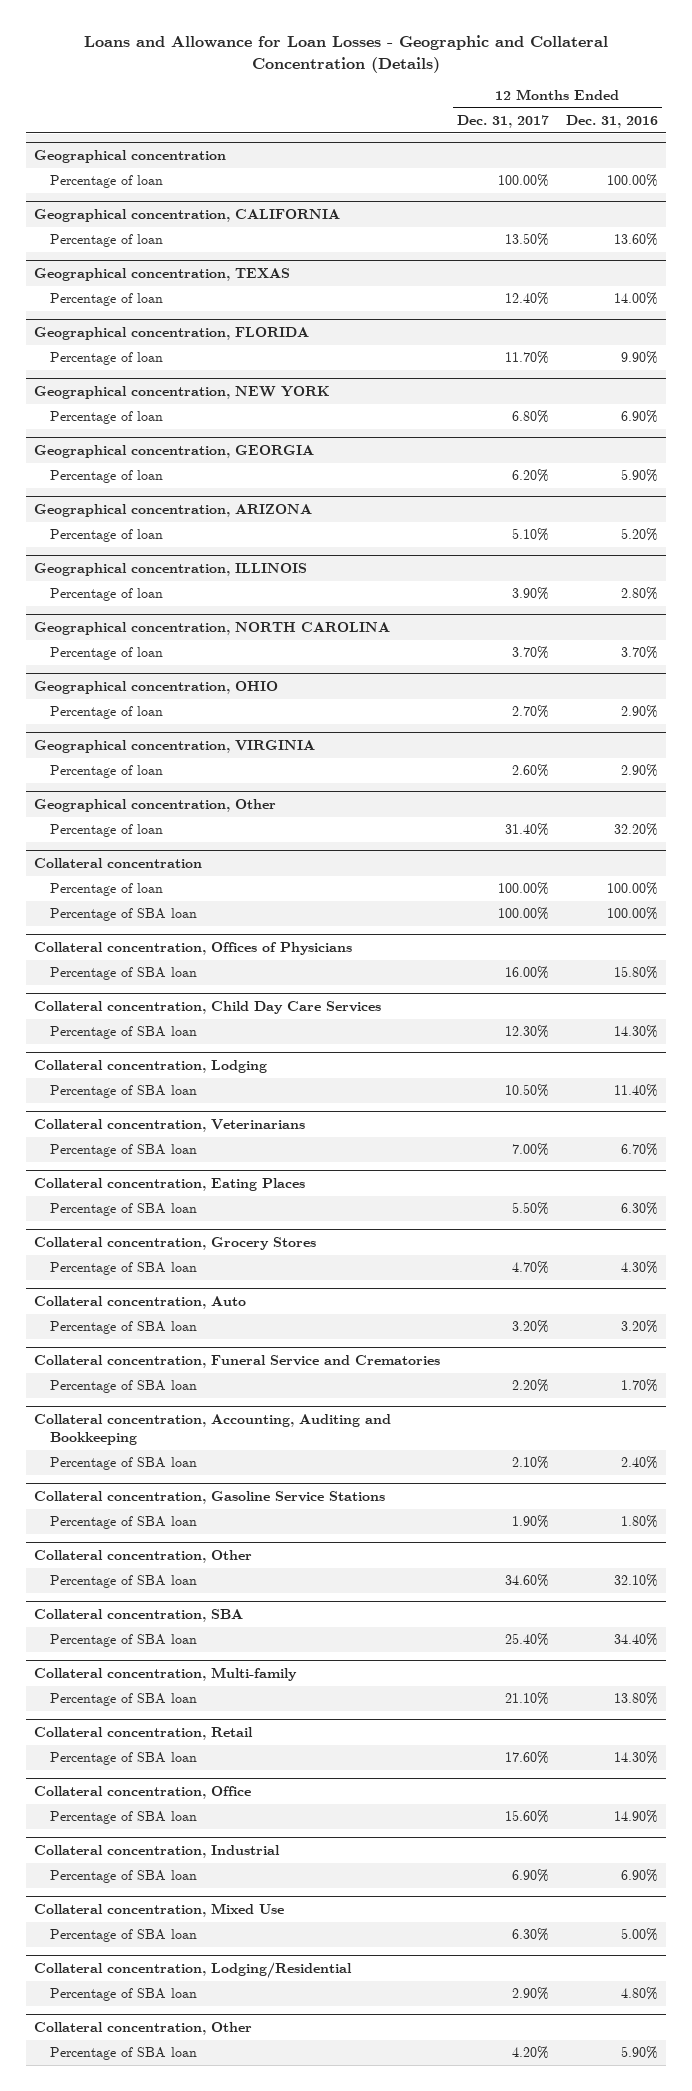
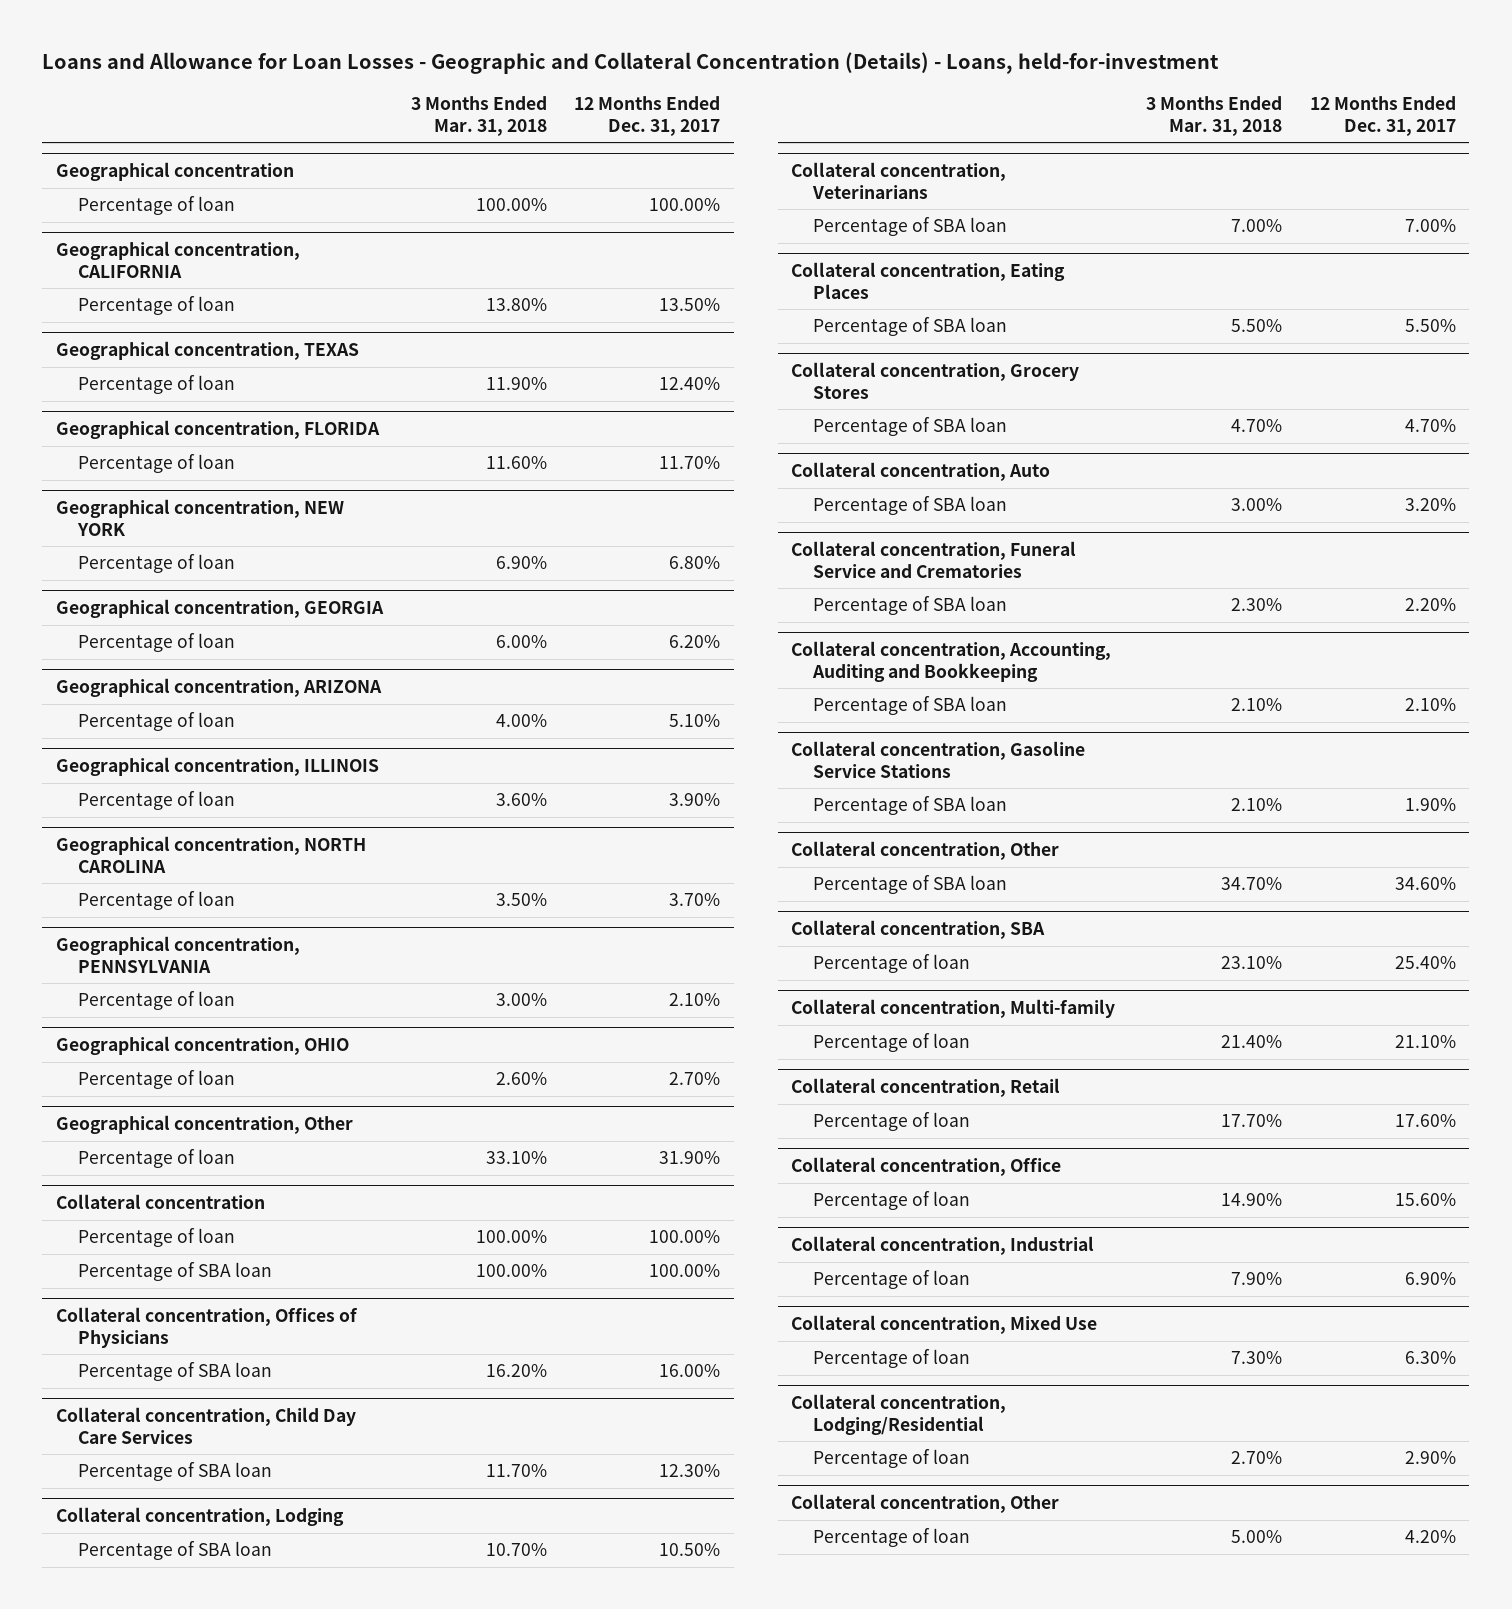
- Loans and Allowance for Loan Losses - Geographic and Collateral Concentration (Details)
+ Loans and Allowance for Loan Losses - Geographic and Collateral Concentration (Details) - Loans, held-for-investment
- | 12 Months Ended Dec. 31, 2017 | 12 Months Ended Dec. 31, 2016
+ | 3 Months Ended Mar. 31, 2018 | 12 Months Ended Dec. 31, 2017
+ Geographical concentration, PENNSYLVANIA
+ Percentage of loan | 3.00% | 2.10%
- Geographical concentration, VIRGINIA
- Percentage of loan | 2.60% | 2.90%
@ Geographical concentration, Other
- Percentage of loan | 31.40% | 32.20%
+ Percentage of loan | 33.10% | 31.90%
@ Collateral concentration, SBA
- Percentage of SBA loan | 25.40% | 34.40%
+ Percentage of loan | 23.10% | 25.40%
@ Collateral concentration, Multi-family
- Percentage of SBA loan | 21.10% | 13.80%
+ Percentage of loan | 21.40% | 21.10%
@ Collateral concentration, Retail
- Percentage of SBA loan | 17.60% | 14.30%
+ Percentage of loan | 17.70% | 17.60%
@ Collateral concentration, Office
- Percentage of SBA loan | 15.60% | 14.90%
+ Percentage of loan | 14.90% | 15.60%
@ Collateral concentration, Industrial
- Percentage of SBA loan | 6.90% | 6.90%
+ Percentage of loan | 7.90% | 6.90%
@ Collateral concentration, Mixed Use
- Percentage of SBA loan | 6.30% | 5.00%
+ Percentage of loan | 7.30% | 6.30%
@ Collateral concentration, Lodging/Residential
- Percentage of SBA loan | 2.90% | 4.80%
+ Percentage of loan | 2.70% | 2.90%
@ Collateral concentration, Other
- Percentage of SBA loan | 4.20% | 5.90%
+ Percentage of loan | 5.00% | 4.20%

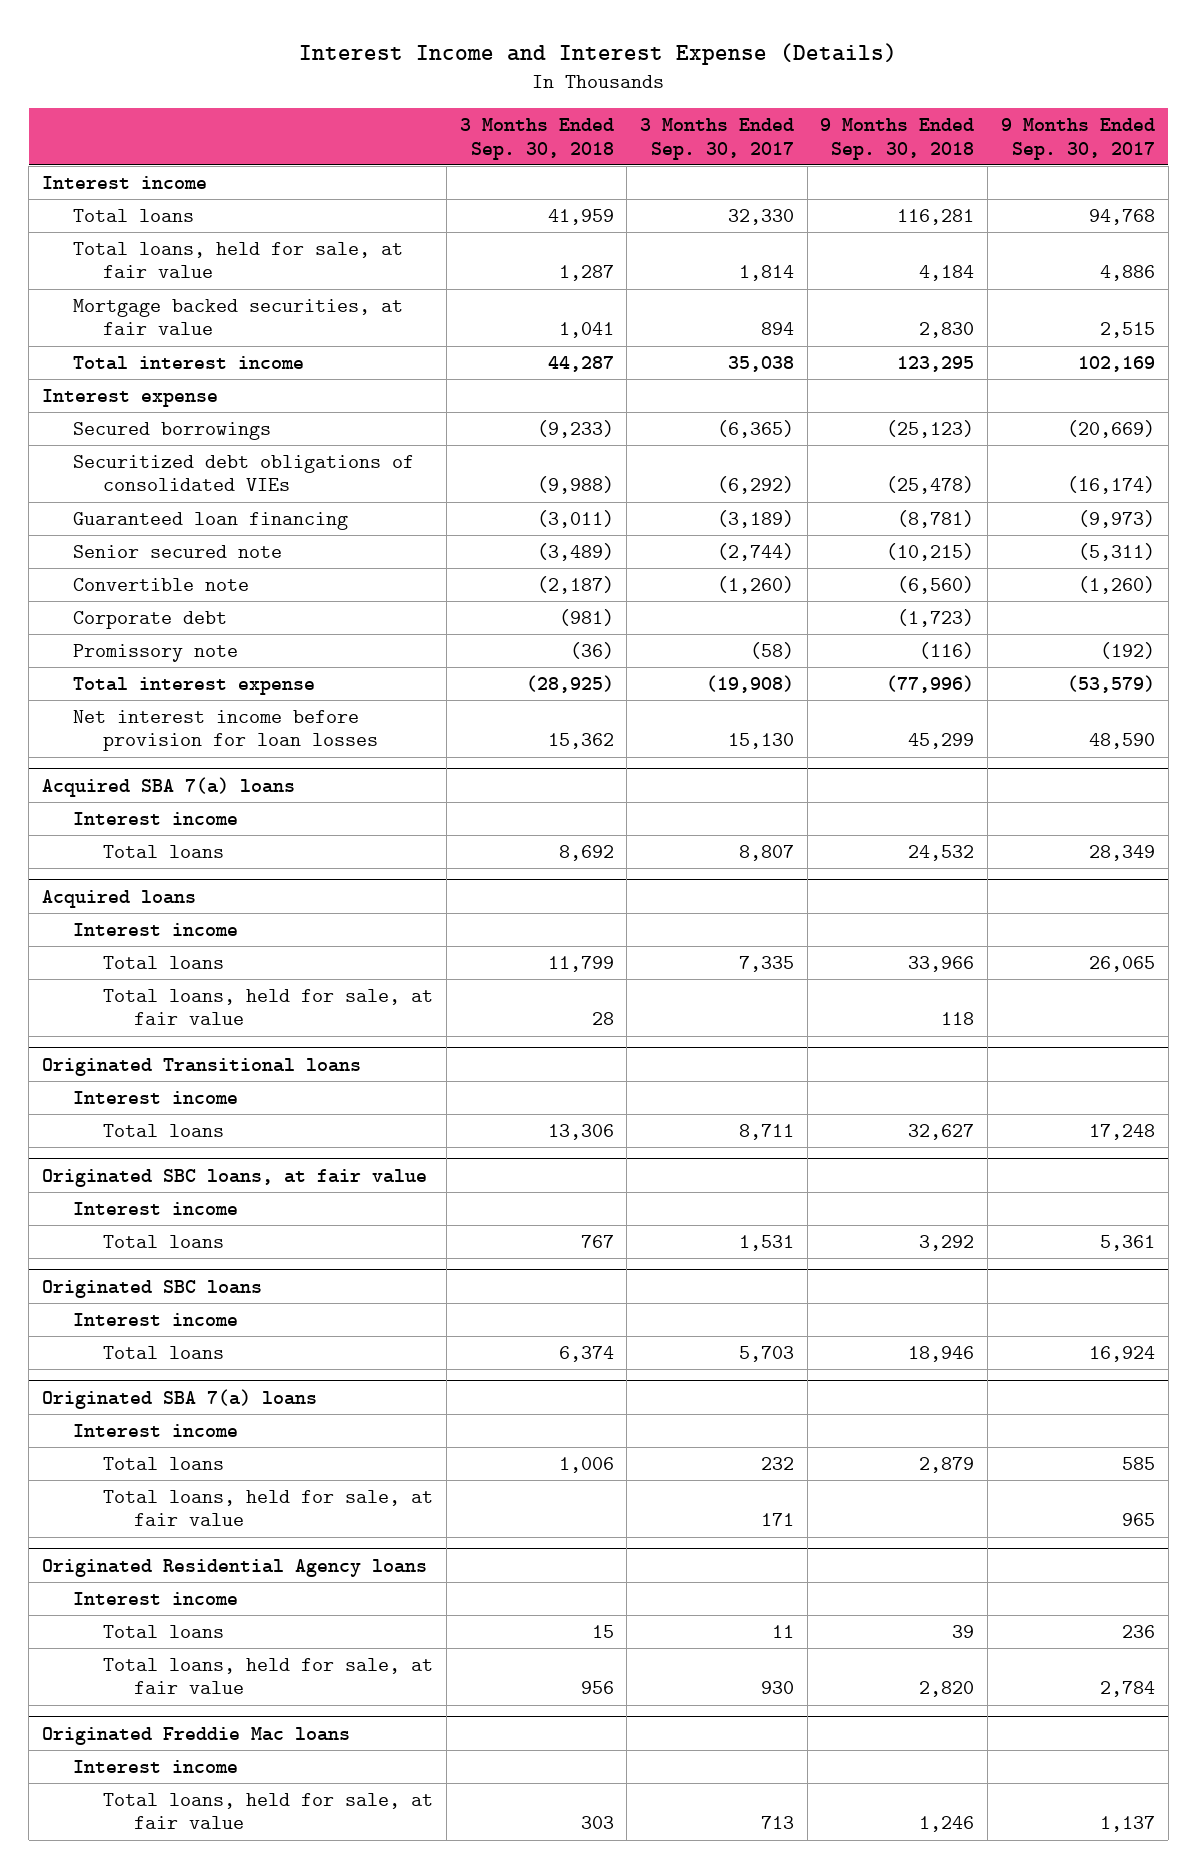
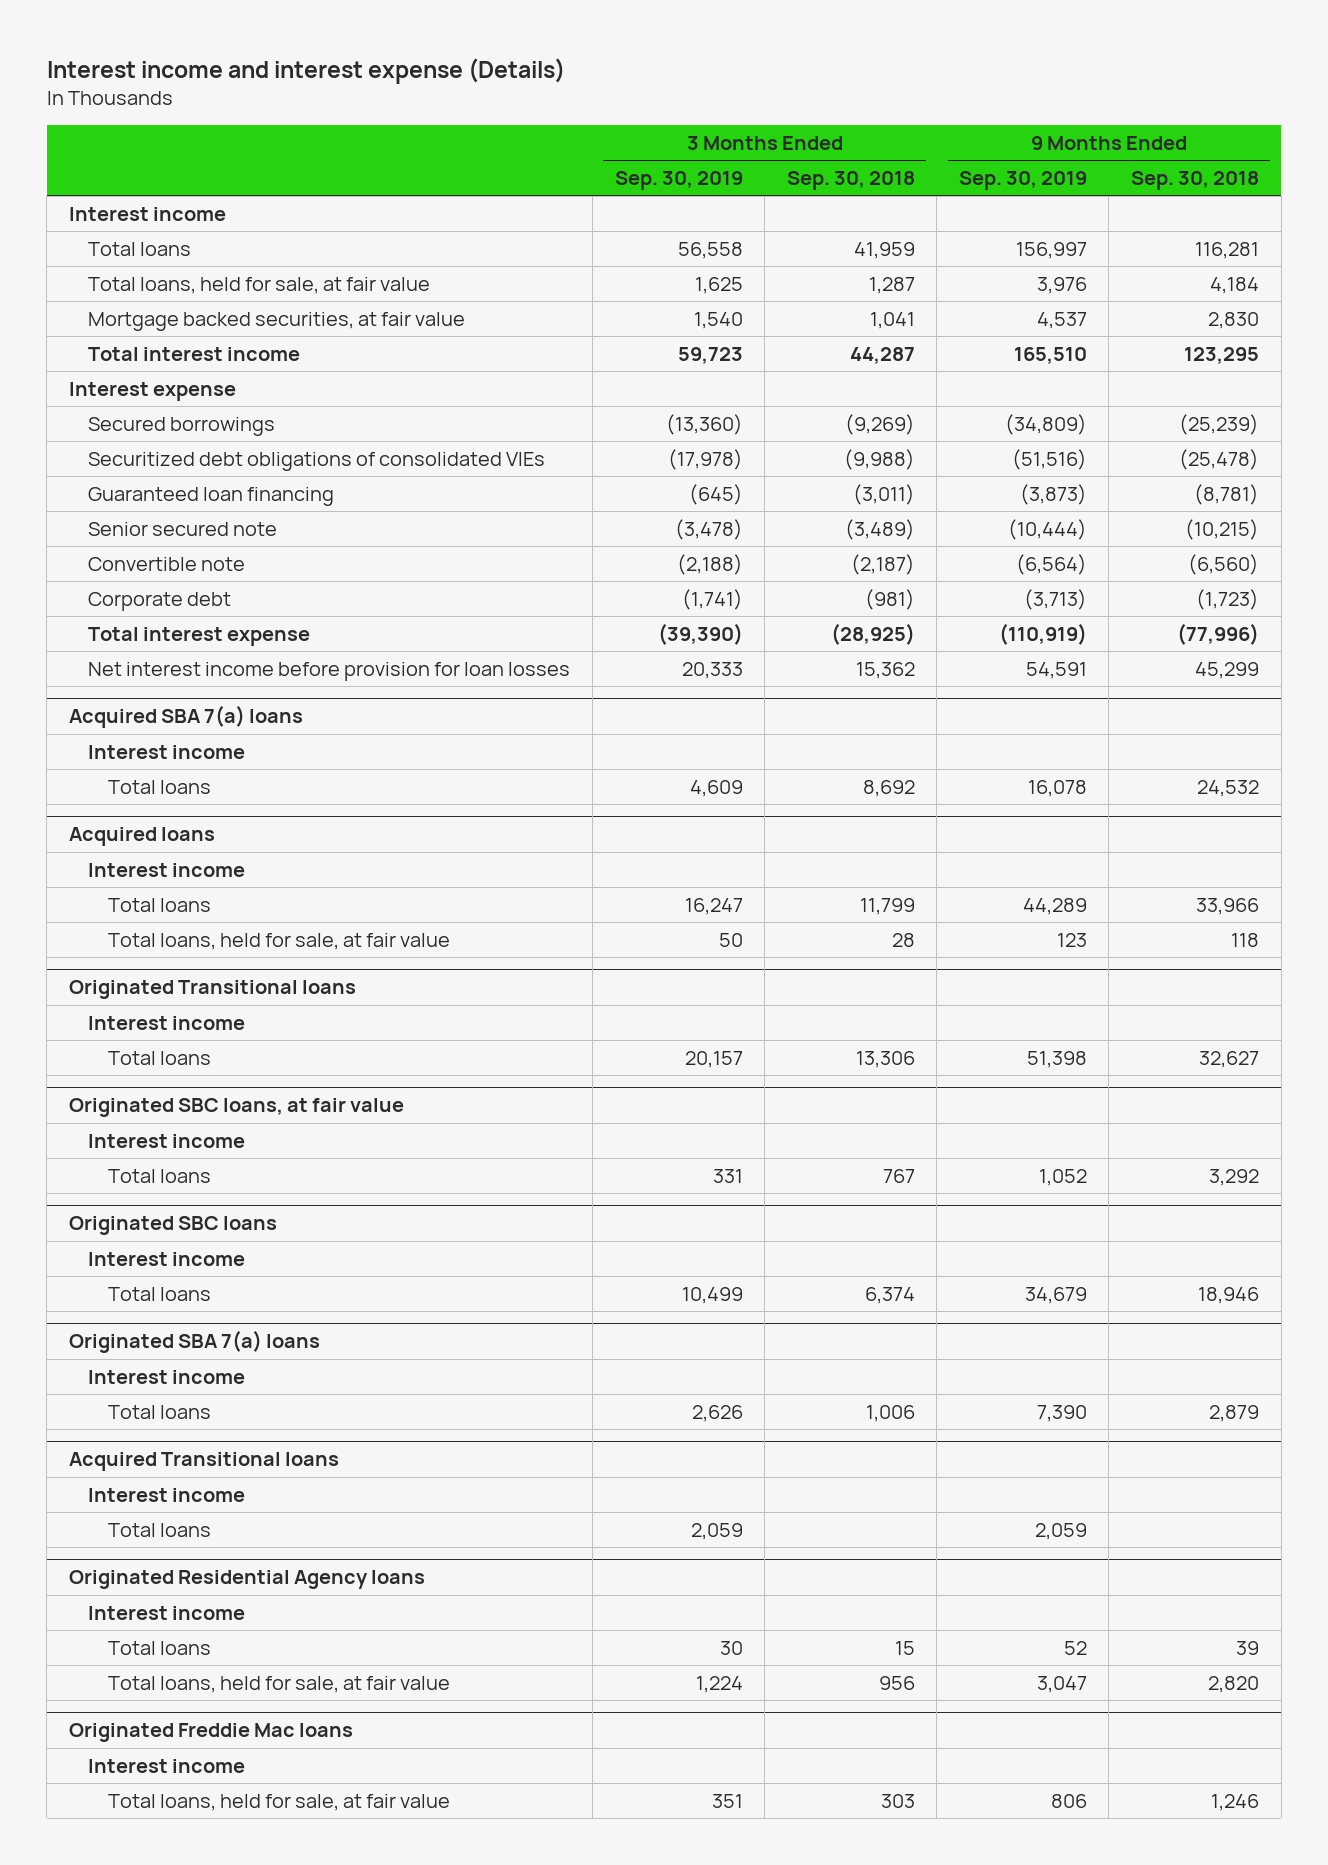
- Interest Income and Interest Expense (Details)
+ Interest income and interest expense (Details)
- | 3 Months Ended Sep. 30, 2018 | 3 Months Ended Sep. 30, 2017 | 9 Months Ended Sep. 30, 2018 | 9 Months Ended Sep. 30, 2017
+ | 3 Months Ended Sep. 30, 2019 | 3 Months Ended Sep. 30, 2018 | 9 Months Ended Sep. 30, 2019 | 9 Months Ended Sep. 30, 2018
- Secured borrowings | (9,233) | (6,365) | (25,123) | (20,669)
+ Secured borrowings | (13,360) | (9,269) | (34,809) | (25,239)
- Promissory note | (36) | (58) | (116) | (192)
@ Originated SBA 7(a) loans
- Total loans, held for sale, at fair value | | 171 | | 965
+ Acquired Transitional loans
+ Interest income
+ Total loans | 2,059 | | 2,059 |

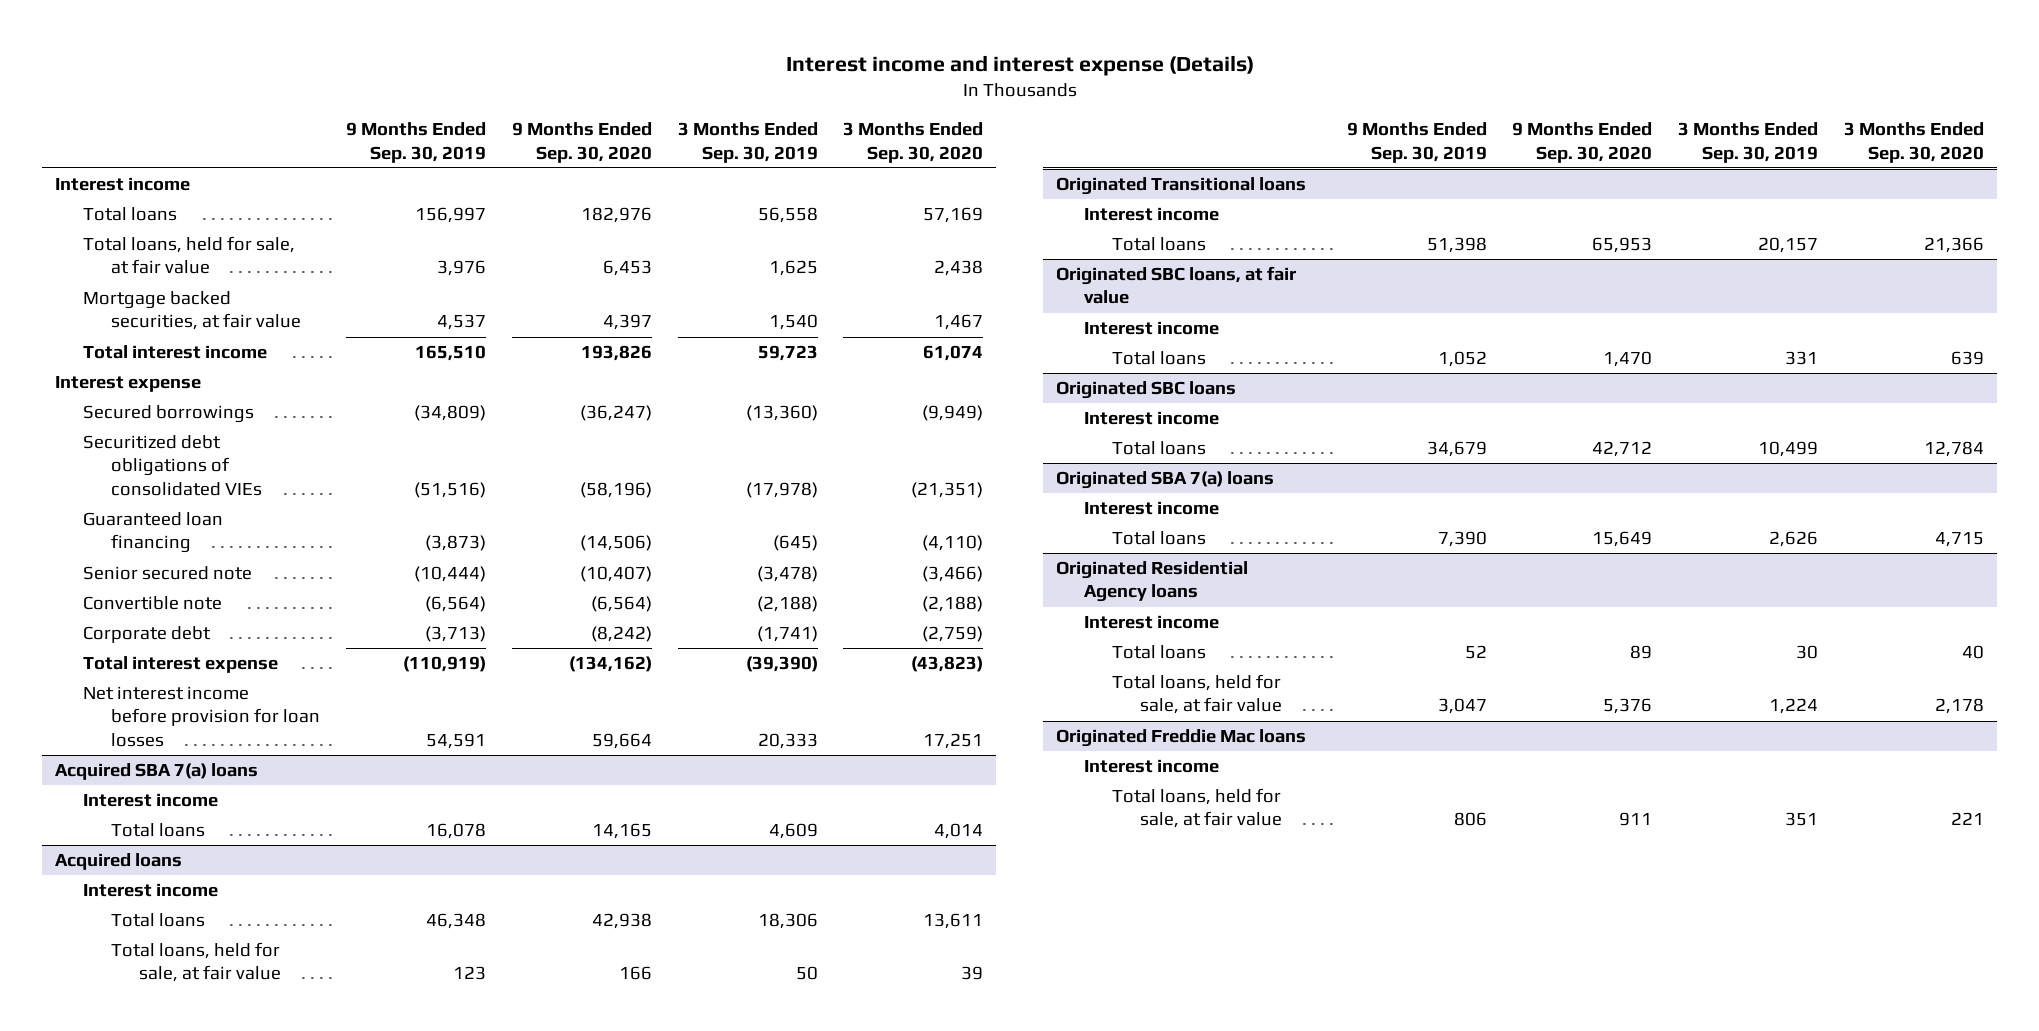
- | 3 Months Ended Sep. 30, 2019 | 3 Months Ended Sep. 30, 2018 | 9 Months Ended Sep. 30, 2019 | 9 Months Ended Sep. 30, 2018
+ | 9 Months Ended Sep. 30, 2019 | 9 Months Ended Sep. 30, 2020 | 3 Months Ended Sep. 30, 2019 | 3 Months Ended Sep. 30, 2020
@ Acquired loans
- Total loans | 16,247 | 11,799 | 44,289 | 33,966
+ Total loans | 46,348 | 42,938 | 18,306 | 13,611
- Acquired Transitional loans
- Interest income
- Total loans | 2,059 | | 2,059 |

